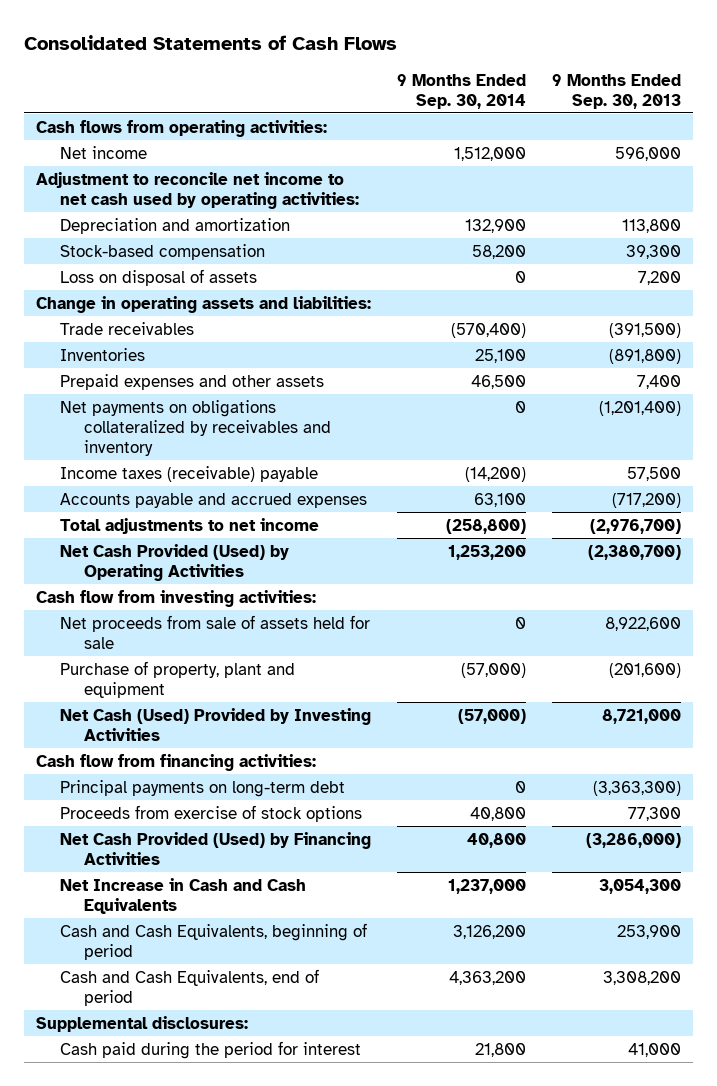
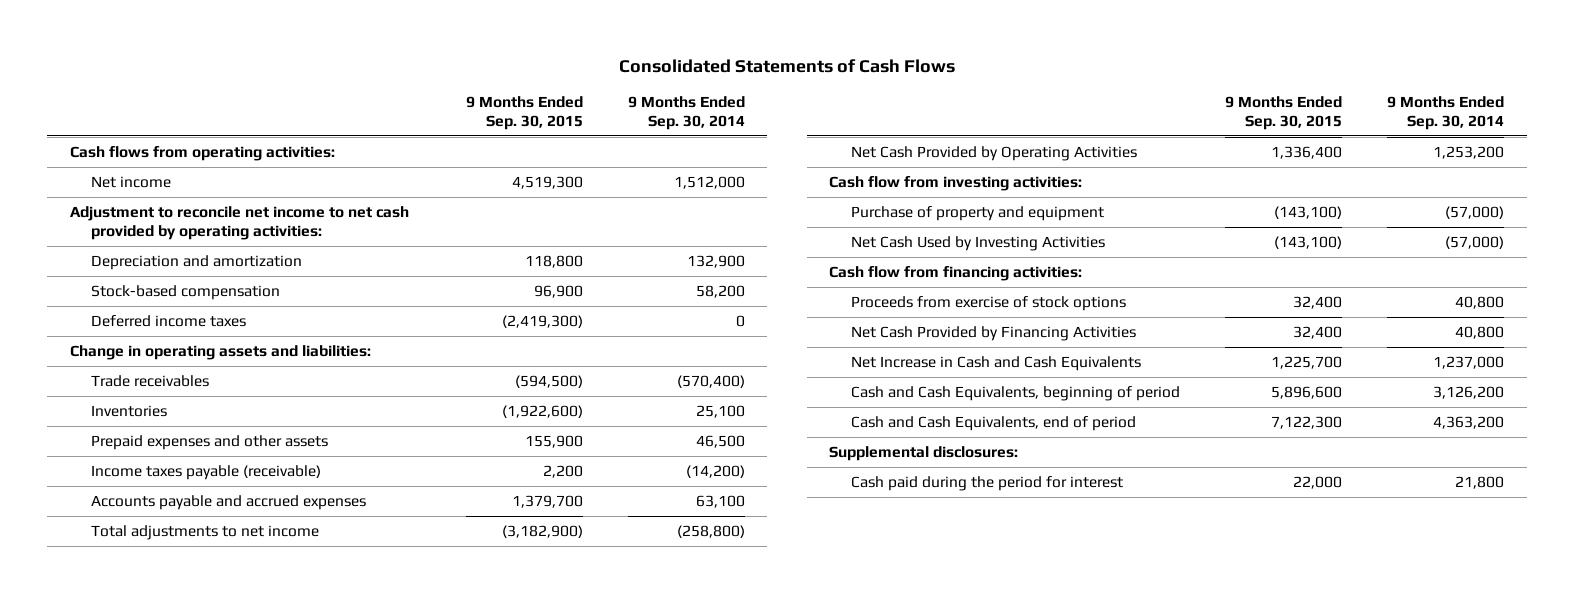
- | 9 Months Ended Sep. 30, 2014 | 9 Months Ended Sep. 30, 2013
+ | 9 Months Ended Sep. 30, 2015 | 9 Months Ended Sep. 30, 2014
- Adjustment to reconcile net income to net cash used by operating activities:
+ Adjustment to reconcile net income to net cash provided by operating activities:
- Loss on disposal of assets | 0 | 7,200
+ Deferred income taxes | (2,419,300) | 0
- Net payments on obligations collateralized by receivables and inventory | 0 | (1,201,400)
- Income taxes (receivable) payable | (14,200) | 57,500
+ Income taxes payable (receivable) | 2,200 | (14,200)
- Net Cash Provided (Used) by Operating Activities | 1,253,200 | (2,380,700)
+ Net Cash Provided by Operating Activities | 1,336,400 | 1,253,200
- Net proceeds from sale of assets held for sale | 0 | 8,922,600
- Purchase of property, plant and equipment | (57,000) | (201,600)
- Net Cash (Used) Provided by Investing Activities | (57,000) | 8,721,000
+ Purchase of property and equipment | (143,100) | (57,000)
+ Net Cash Used by Investing Activities | (143,100) | (57,000)
- Principal payments on long-term debt | 0 | (3,363,300)
- Net Cash Provided (Used) by Financing Activities | 40,800 | (3,286,000)
+ Net Cash Provided by Financing Activities | 32,400 | 40,800

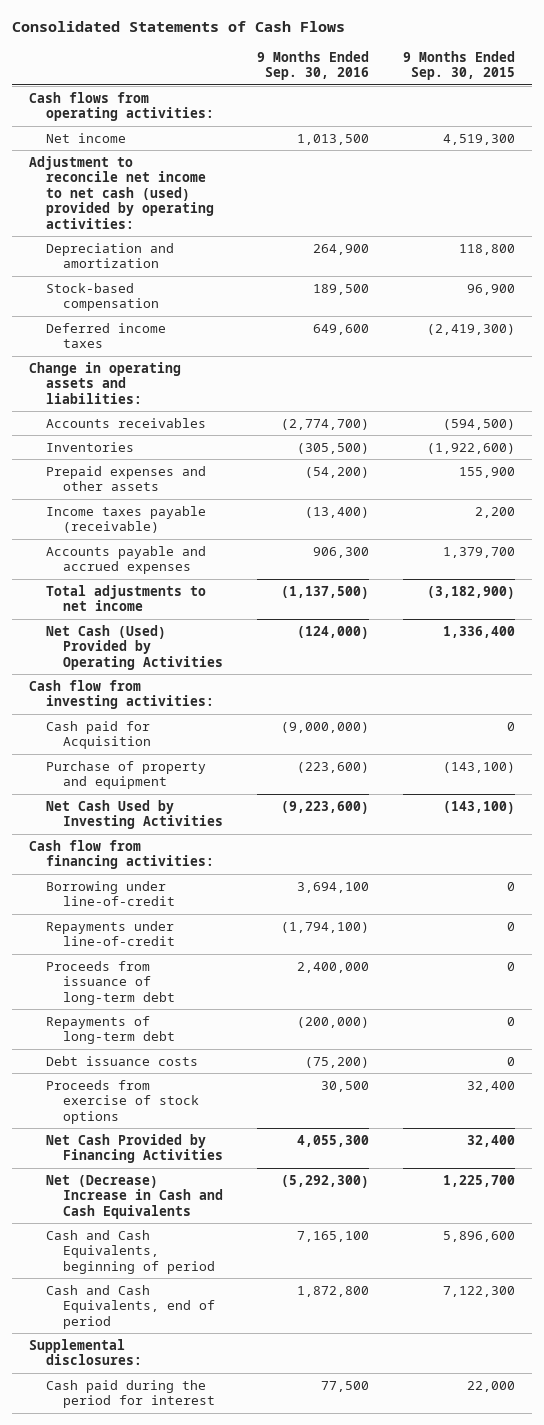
- | 9 Months Ended Sep. 30, 2015 | 9 Months Ended Sep. 30, 2014
+ | 9 Months Ended Sep. 30, 2016 | 9 Months Ended Sep. 30, 2015
- Adjustment to reconcile net income to net cash provided by operating activities:
+ Adjustment to reconcile net income to net cash (used) provided by operating activities:
- Trade receivables | (594,500) | (570,400)
+ Accounts receivables | (2,774,700) | (594,500)
- Net Cash Provided by Operating Activities | 1,336,400 | 1,253,200
+ Net Cash (Used) Provided by Operating Activities | (124,000) | 1,336,400
+ Cash paid for Acquisition | (9,000,000) | 0
+ Borrowing under line-of-credit | 3,694,100 | 0
+ Repayments under line-of-credit | (1,794,100) | 0
+ Proceeds from issuance of long-term debt | 2,400,000 | 0
+ Repayments of long-term debt | (200,000) | 0
+ Debt issuance costs | (75,200) | 0
- Net Increase in Cash and Cash Equivalents | 1,225,700 | 1,237,000
+ Net (Decrease) Increase in Cash and Cash Equivalents | (5,292,300) | 1,225,700

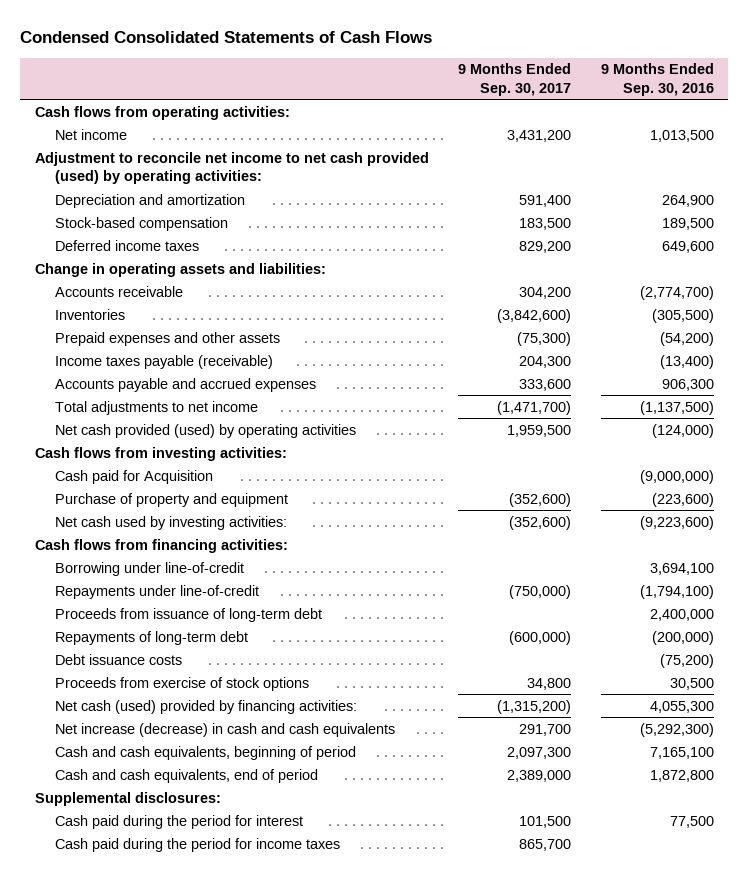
- Consolidated Statements of Cash Flows
+ Condensed Consolidated Statements of Cash Flows
- | 9 Months Ended Sep. 30, 2016 | 9 Months Ended Sep. 30, 2015
+ | 9 Months Ended Sep. 30, 2017 | 9 Months Ended Sep. 30, 2016
- Adjustment to reconcile net income to net cash (used) provided by operating activities:
+ Adjustment to reconcile net income to net cash provided (used) by operating activities:
- Accounts receivables | (2,774,700) | (594,500)
+ Accounts receivable | 304,200 | (2,774,700)
- Net Cash (Used) Provided by Operating Activities | (124,000) | 1,336,400
- Cash flow from investing activities:
+ Net cash provided (used) by operating activities | 1,959,500 | (124,000)
+ Cash flows from investing activities:
- Net Cash Used by Investing Activities | (9,223,600) | (143,100)
- Cash flow from financing activities:
+ Net cash used by investing activities: | (352,600) | (9,223,600)
+ Cash flows from financing activities:
- Net Cash Provided by Financing Activities | 4,055,300 | 32,400
- Net (Decrease) Increase in Cash and Cash Equivalents | (5,292,300) | 1,225,700
- Cash and Cash Equivalents, beginning of period | 7,165,100 | 5,896,600
- Cash and Cash Equivalents, end of period | 1,872,800 | 7,122,300
+ Net cash (used) provided by financing activities: | (1,315,200) | 4,055,300
+ Net increase (decrease) in cash and cash equivalents | 291,700 | (5,292,300)
+ Cash and cash equivalents, beginning of period | 2,097,300 | 7,165,100
+ Cash and cash equivalents, end of period | 2,389,000 | 1,872,800
+ Cash paid during the period for income taxes | 865,700 |

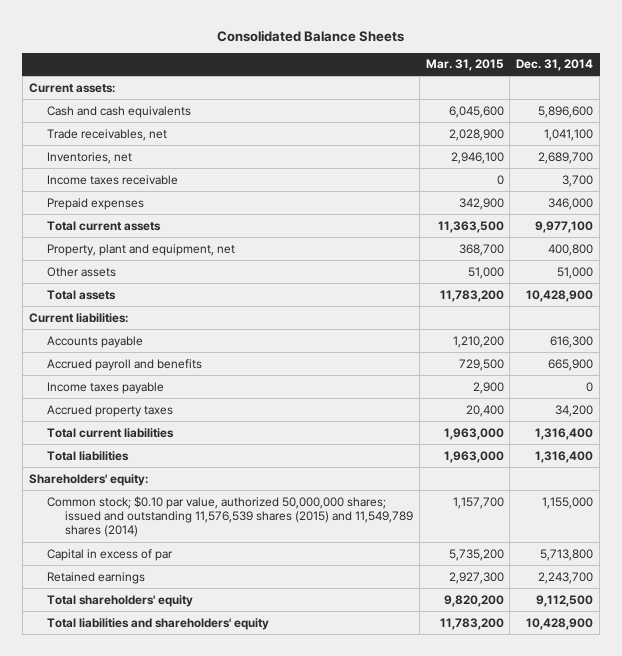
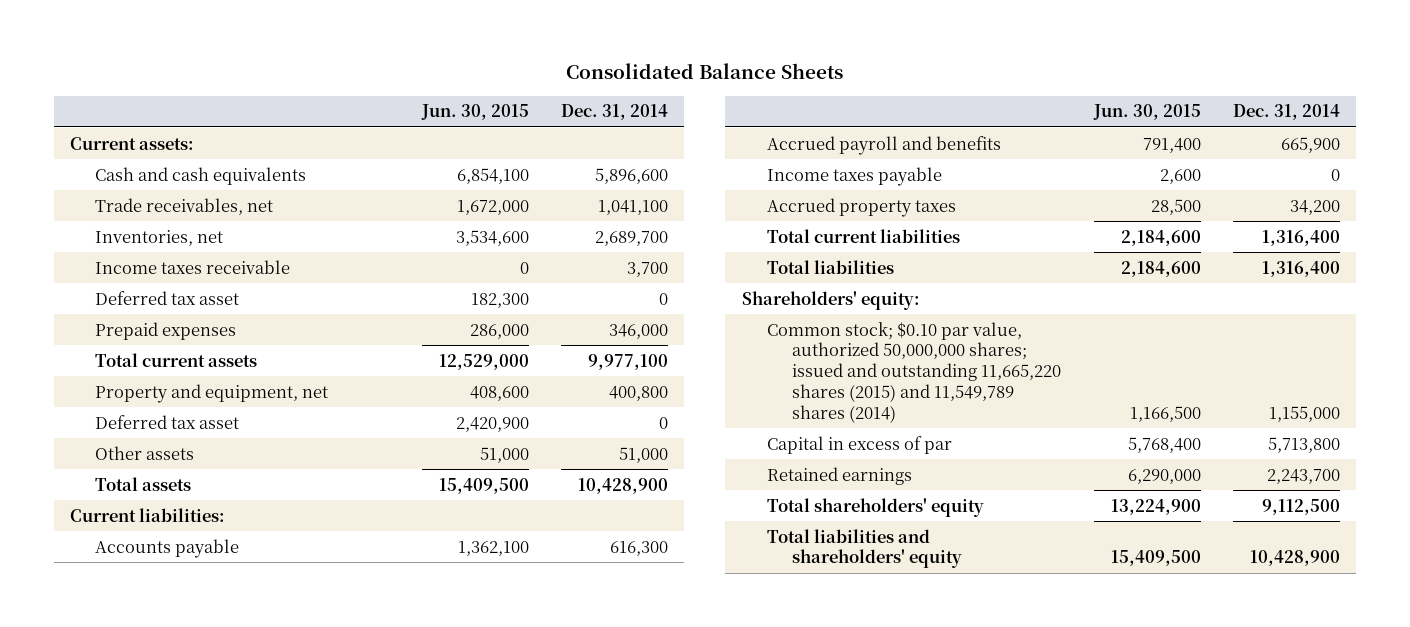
- | Mar. 31, 2015 | Dec. 31, 2014
+ | Jun. 30, 2015 | Dec. 31, 2014
+ Deferred tax asset | 182,300 | 0
- Property, plant and equipment, net | 368,700 | 400,800
+ Property and equipment, net | 408,600 | 400,800
+ Deferred tax asset | 2,420,900 | 0
- Common stock; $0.10 par value, authorized 50,000,000 shares; issued and outstanding 11,576,539 shares (2015) and 11,549,789 shares (2014) | 1,157,700 | 1,155,000
+ Common stock; $0.10 par value, authorized 50,000,000 shares; issued and outstanding 11,665,220 shares (2015) and 11,549,789 shares (2014) | 1,166,500 | 1,155,000

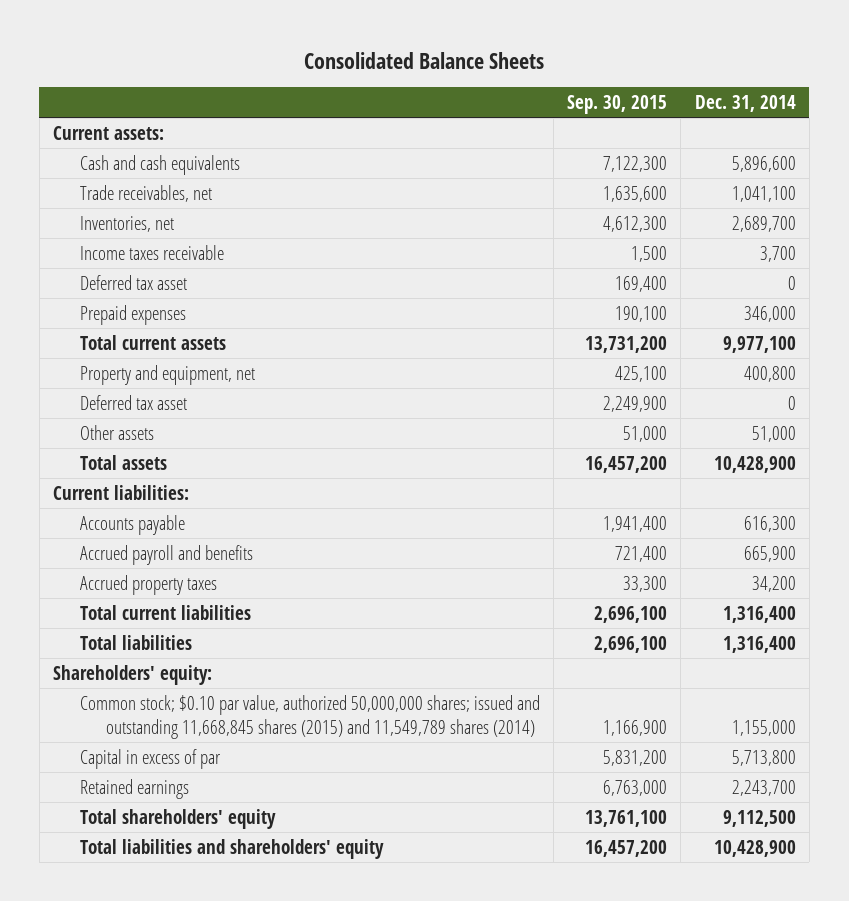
- | Jun. 30, 2015 | Dec. 31, 2014
+ | Sep. 30, 2015 | Dec. 31, 2014
- Income taxes payable | 2,600 | 0
- Common stock; $0.10 par value, authorized 50,000,000 shares; issued and outstanding 11,665,220 shares (2015) and 11,549,789 shares (2014) | 1,166,500 | 1,155,000
+ Common stock; $0.10 par value, authorized 50,000,000 shares; issued and outstanding 11,668,845 shares (2015) and 11,549,789 shares (2014) | 1,166,900 | 1,155,000

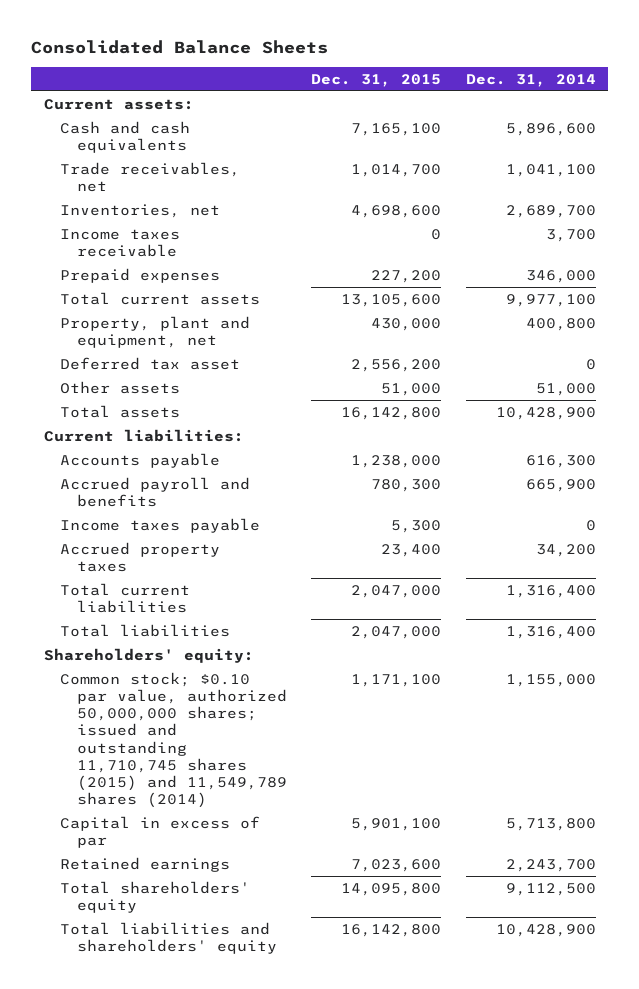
- | Sep. 30, 2015 | Dec. 31, 2014
+ | Dec. 31, 2015 | Dec. 31, 2014
- Deferred tax asset | 169,400 | 0
- Property and equipment, net | 425,100 | 400,800
+ Property, plant and equipment, net | 430,000 | 400,800
+ Income taxes payable | 5,300 | 0
- Common stock; $0.10 par value, authorized 50,000,000 shares; issued and outstanding 11,668,845 shares (2015) and 11,549,789 shares (2014) | 1,166,900 | 1,155,000
+ Common stock; $0.10 par value, authorized 50,000,000 shares; issued and outstanding 11,710,745 shares (2015) and 11,549,789 shares (2014) | 1,171,100 | 1,155,000

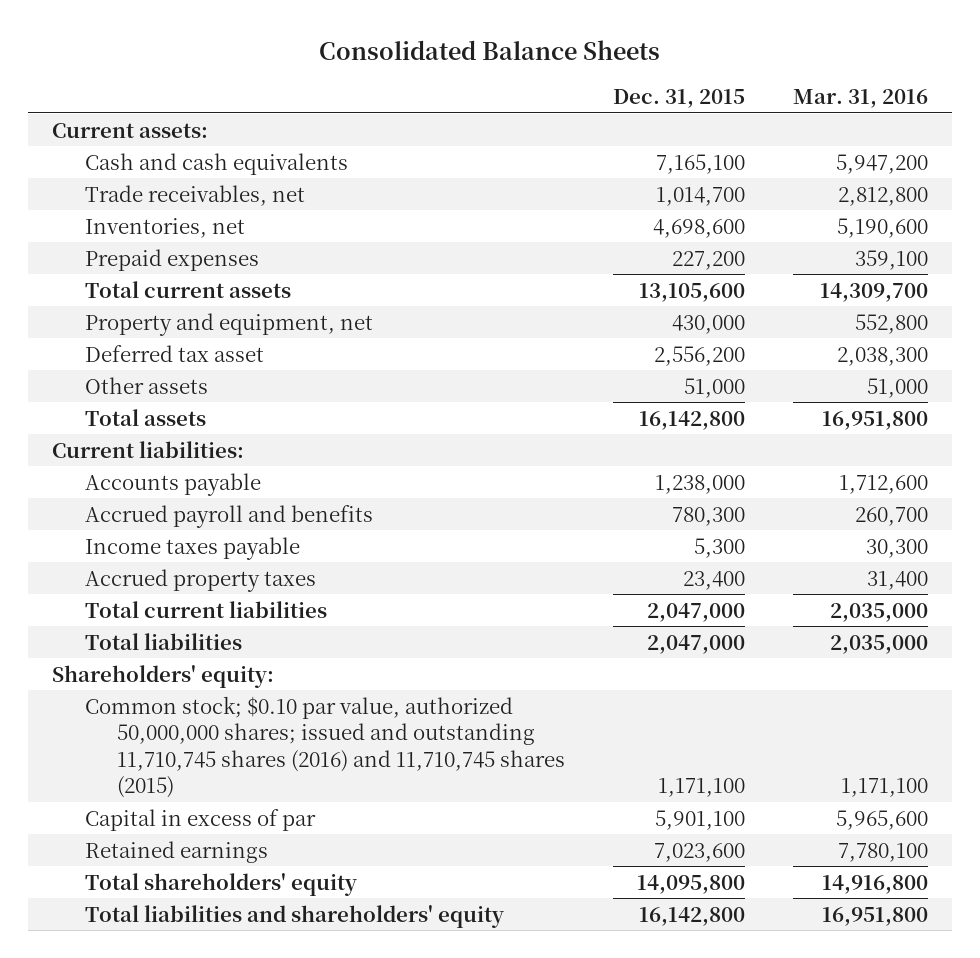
- | Dec. 31, 2015 | Dec. 31, 2014
+ | Dec. 31, 2015 | Mar. 31, 2016
- Income taxes receivable | 0 | 3,700
- Property, plant and equipment, net | 430,000 | 400,800
+ Property and equipment, net | 430,000 | 552,800
- Common stock; $0.10 par value, authorized 50,000,000 shares; issued and outstanding 11,710,745 shares (2015) and 11,549,789 shares (2014) | 1,171,100 | 1,155,000
+ Common stock; $0.10 par value, authorized 50,000,000 shares; issued and outstanding 11,710,745 shares (2016) and 11,710,745 shares (2015) | 1,171,100 | 1,171,100

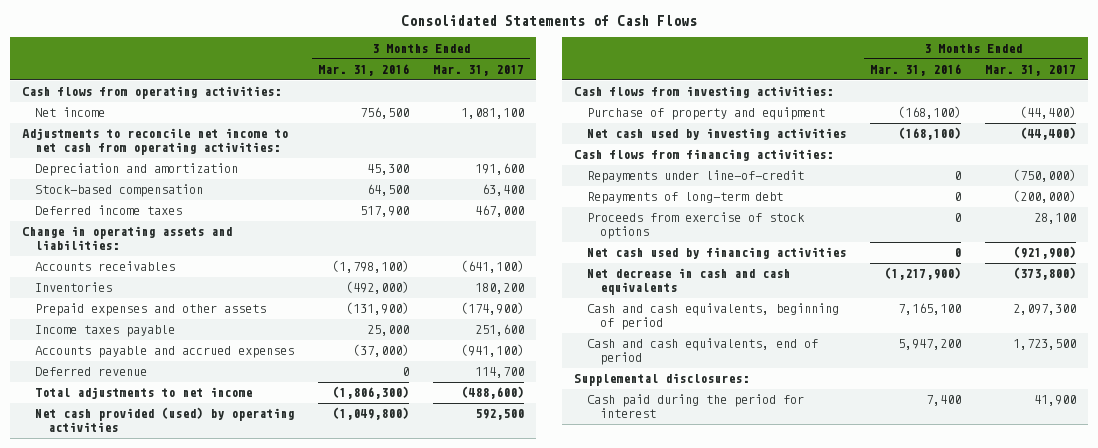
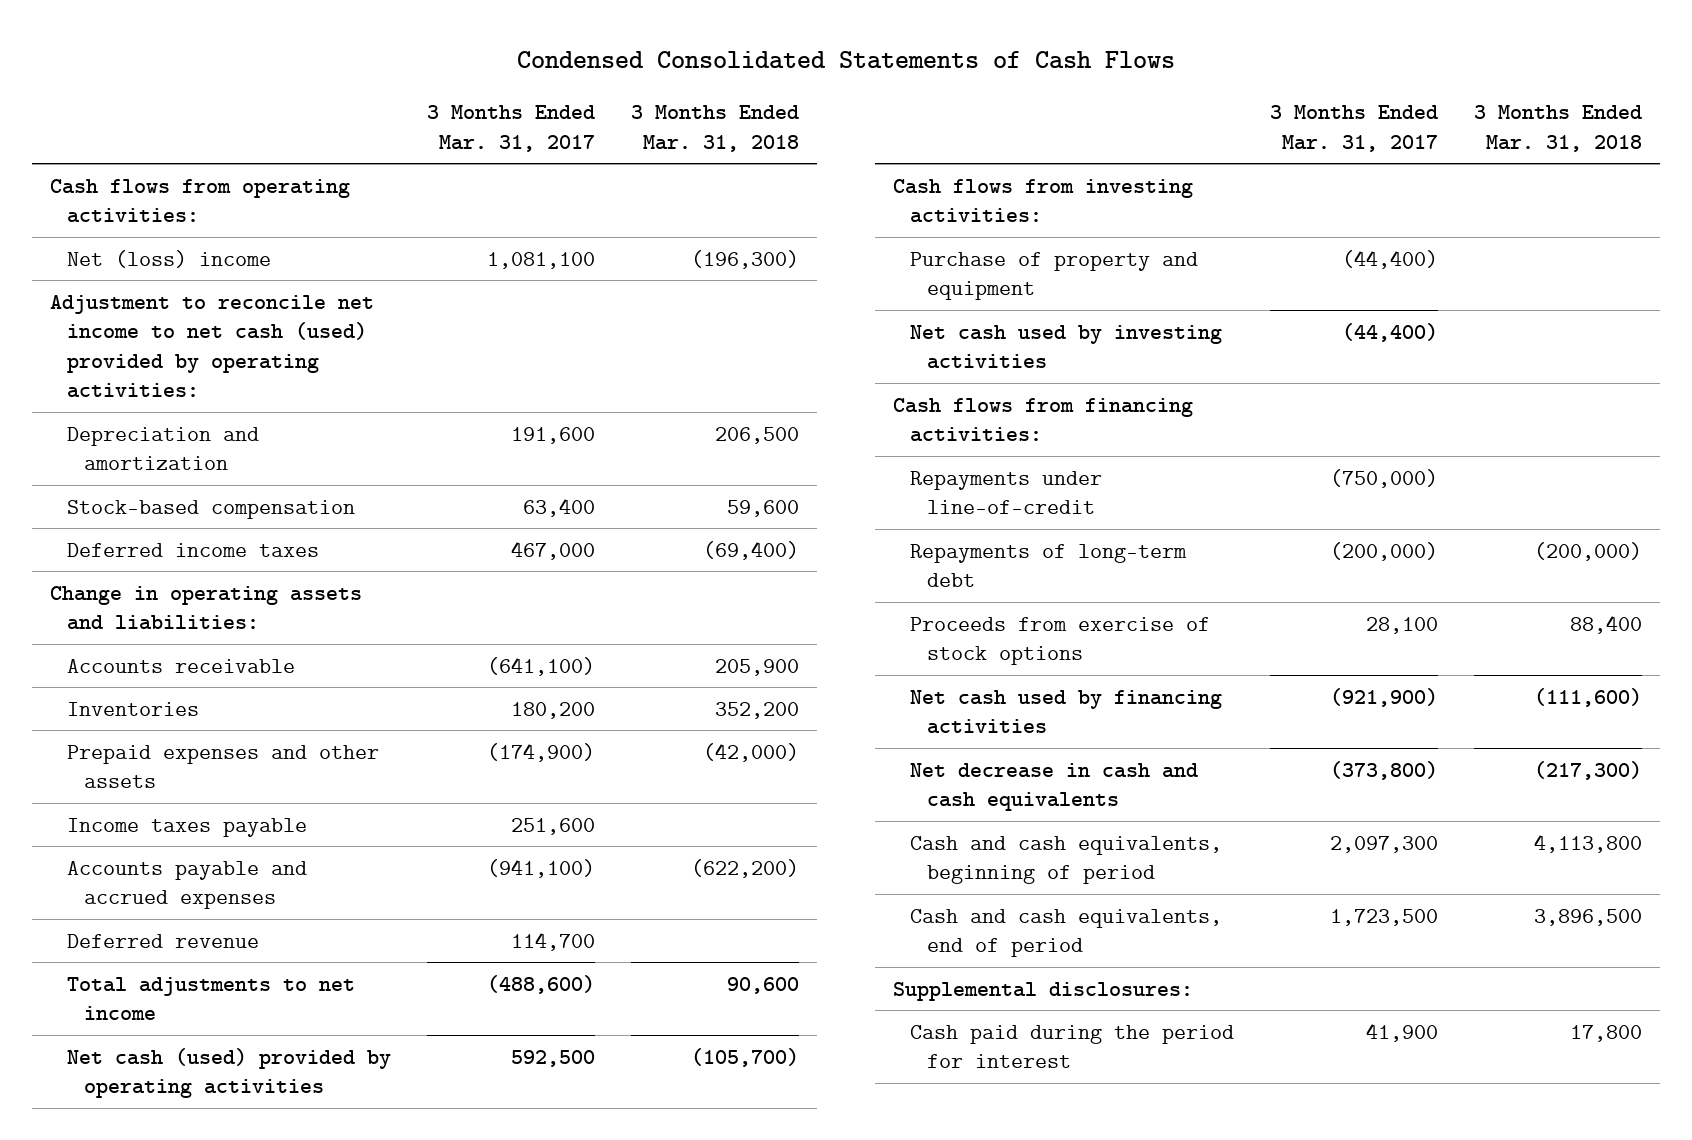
- Consolidated Statements of Cash Flows
+ Condensed Consolidated Statements of Cash Flows
- | 3 Months Ended Mar. 31, 2016 | 3 Months Ended Mar. 31, 2017
+ | 3 Months Ended Mar. 31, 2017 | 3 Months Ended Mar. 31, 2018
- Net income | 756,500 | 1,081,100
- Adjustments to reconcile net income to net cash from operating activities:
+ Net (loss) income | 1,081,100 | (196,300)
+ Adjustment to reconcile net income to net cash (used) provided by operating activities:
- Accounts receivables | (1,798,100) | (641,100)
+ Accounts receivable | (641,100) | 205,900
- Net cash provided (used) by operating activities | (1,049,800) | 592,500
+ Net cash (used) provided by operating activities | 592,500 | (105,700)

